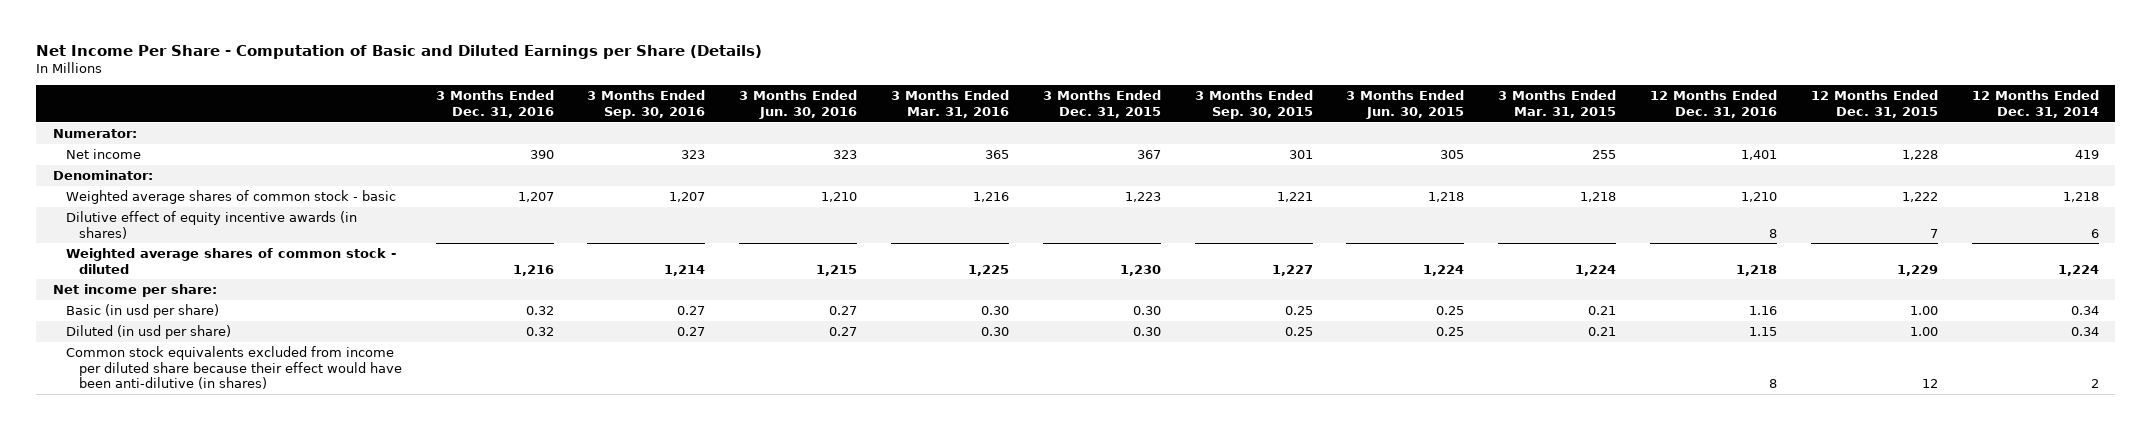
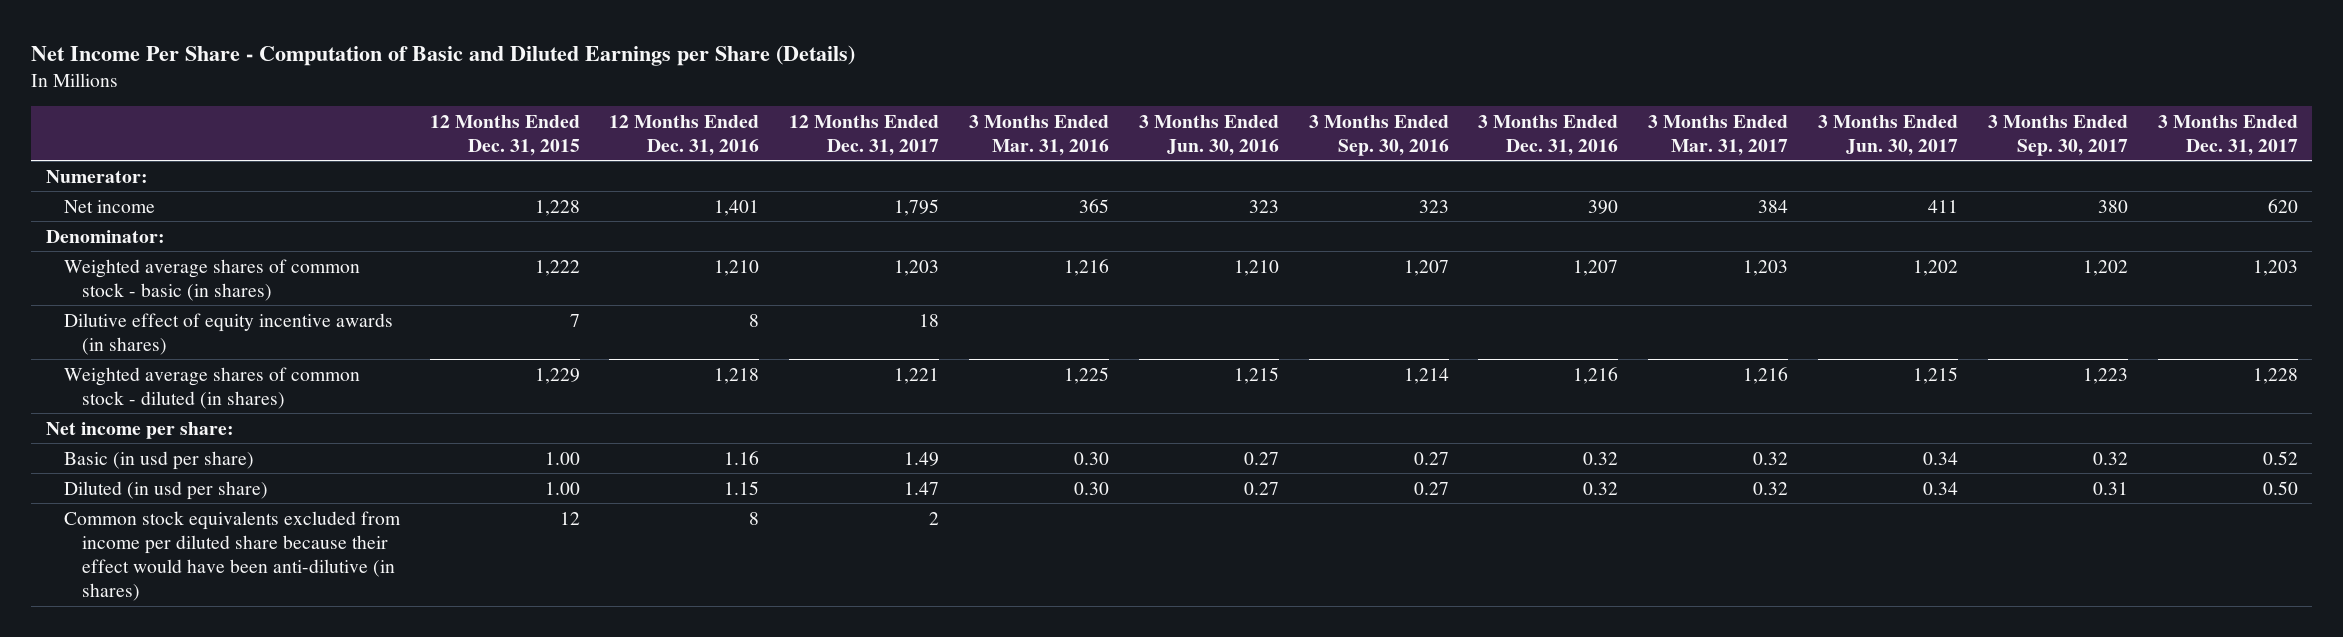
- | 3 Months Ended Dec. 31, 2016 | 3 Months Ended Sep. 30, 2016 | 3 Months Ended Jun. 30, 2016 | 3 Months Ended Mar. 31, 2016 | 3 Months Ended Dec. 31, 2015 | 3 Months Ended Sep. 30, 2015 | 3 Months Ended Jun. 30, 2015 | 3 Months Ended Mar. 31, 2015 | 12 Months Ended Dec. 31, 2016 | 12 Months Ended Dec. 31, 2015 | 12 Months Ended Dec. 31, 2014
+ | 12 Months Ended Dec. 31, 2015 | 12 Months Ended Dec. 31, 2016 | 12 Months Ended Dec. 31, 2017 | 3 Months Ended Mar. 31, 2016 | 3 Months Ended Jun. 30, 2016 | 3 Months Ended Sep. 30, 2016 | 3 Months Ended Dec. 31, 2016 | 3 Months Ended Mar. 31, 2017 | 3 Months Ended Jun. 30, 2017 | 3 Months Ended Sep. 30, 2017 | 3 Months Ended Dec. 31, 2017
- Weighted average shares of common stock - basic | 1,207 | 1,207 | 1,210 | 1,216 | 1,223 | 1,221 | 1,218 | 1,218 | 1,210 | 1,222 | 1,218
+ Weighted average shares of common stock - basic (in shares) | 1,222 | 1,210 | 1,203 | 1,216 | 1,210 | 1,207 | 1,207 | 1,203 | 1,202 | 1,202 | 1,203
- Weighted average shares of common stock - diluted | 1,216 | 1,214 | 1,215 | 1,225 | 1,230 | 1,227 | 1,224 | 1,224 | 1,218 | 1,229 | 1,224
+ Weighted average shares of common stock - diluted (in shares) | 1,229 | 1,218 | 1,221 | 1,225 | 1,215 | 1,214 | 1,216 | 1,216 | 1,215 | 1,223 | 1,228

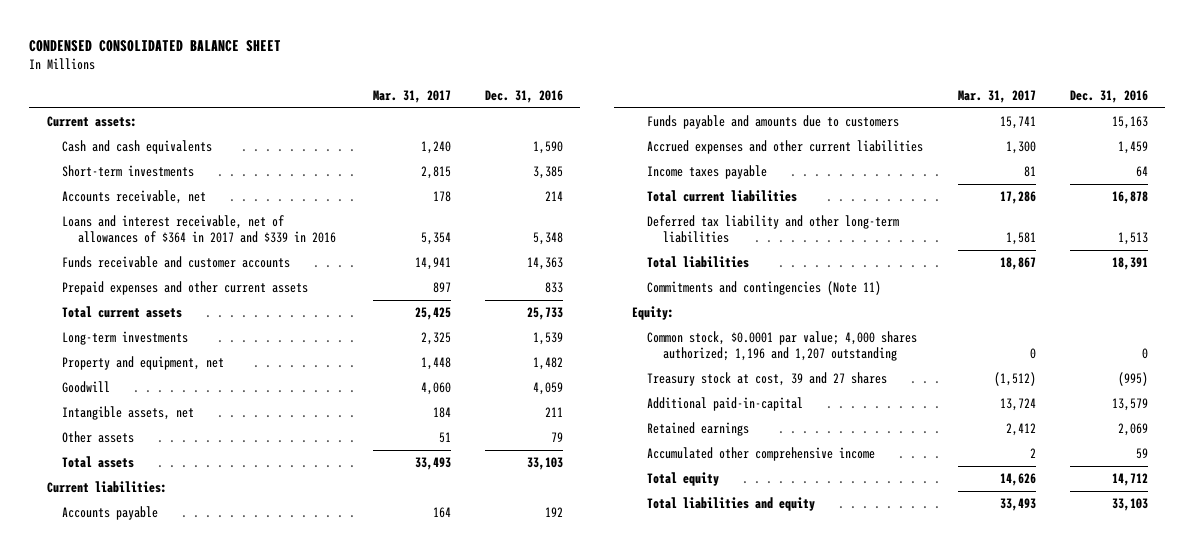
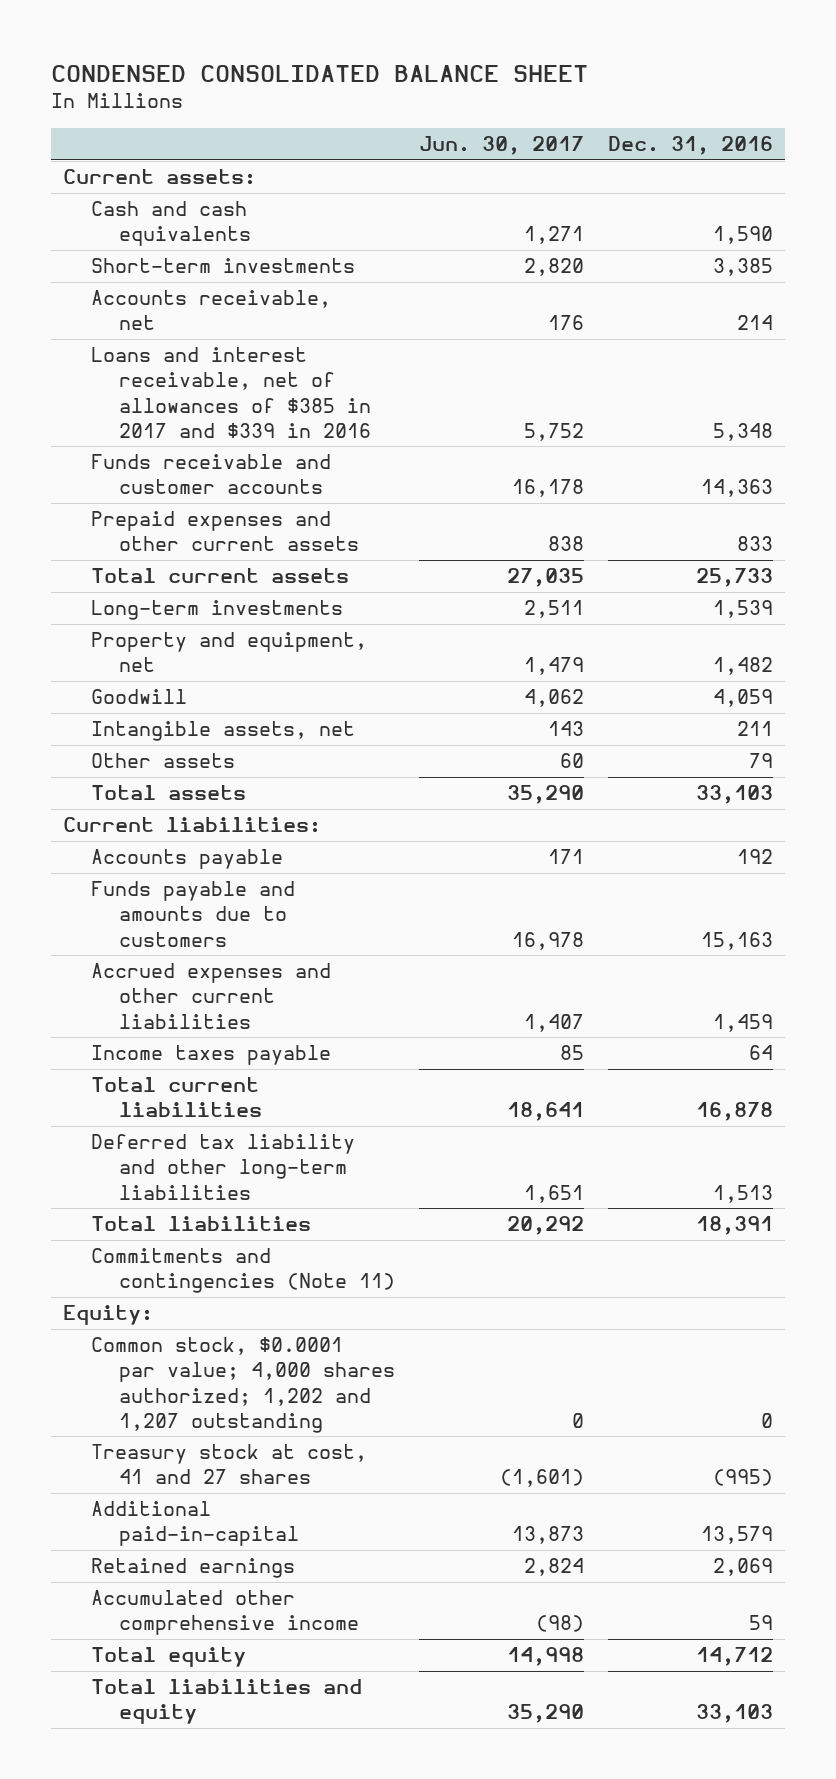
- | Mar. 31, 2017 | Dec. 31, 2016
+ | Jun. 30, 2017 | Dec. 31, 2016
- Loans and interest receivable, net of allowances of $364 in 2017 and $339 in 2016 | 5,354 | 5,348
+ Loans and interest receivable, net of allowances of $385 in 2017 and $339 in 2016 | 5,752 | 5,348
- Common stock, $0.0001 par value; 4,000 shares authorized; 1,196 and 1,207 outstanding | 0 | 0
- Treasury stock at cost, 39 and 27 shares | (1,512) | (995)
+ Common stock, $0.0001 par value; 4,000 shares authorized; 1,202 and 1,207 outstanding | 0 | 0
+ Treasury stock at cost, 41 and 27 shares | (1,601) | (995)

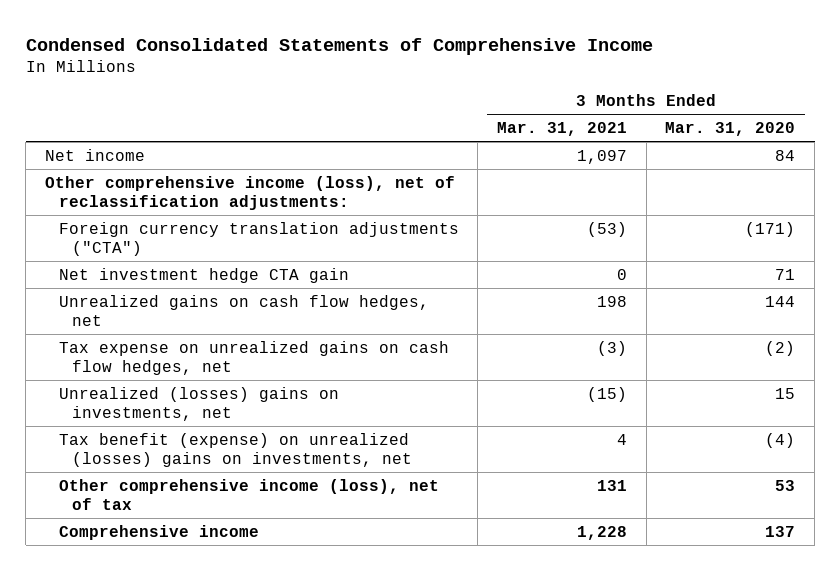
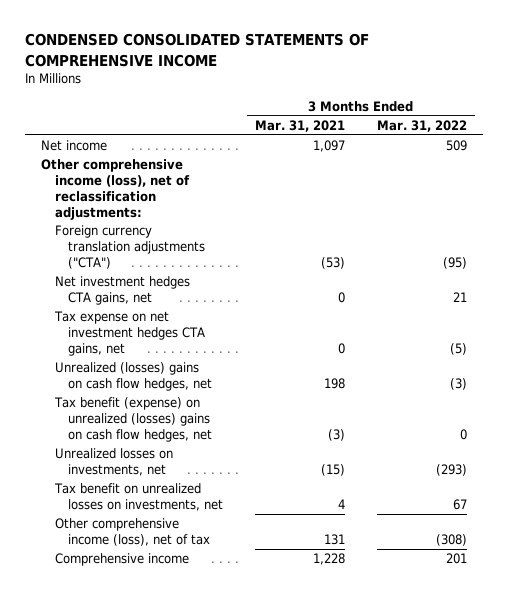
- Condensed Consolidated Statements of Comprehensive Income
+ CONDENSED CONSOLIDATED STATEMENTS OF COMPREHENSIVE INCOME
- | 3 Months Ended Mar. 31, 2021 | 3 Months Ended Mar. 31, 2020
+ | 3 Months Ended Mar. 31, 2021 | 3 Months Ended Mar. 31, 2022
- Net investment hedge CTA gain | 0 | 71
- Unrealized gains on cash flow hedges, net | 198 | 144
- Tax expense on unrealized gains on cash flow hedges, net | (3) | (2)
- Unrealized (losses) gains on investments, net | (15) | 15
- Tax benefit (expense) on unrealized (losses) gains on investments, net | 4 | (4)
+ Net investment hedges CTA gains, net | 0 | 21
+ Tax expense on net investment hedges CTA gains, net | 0 | (5)
+ Unrealized (losses) gains on cash flow hedges, net | 198 | (3)
+ Tax benefit (expense) on unrealized (losses) gains on cash flow hedges, net | (3) | 0
+ Unrealized losses on investments, net | (15) | (293)
+ Tax benefit on unrealized losses on investments, net | 4 | 67

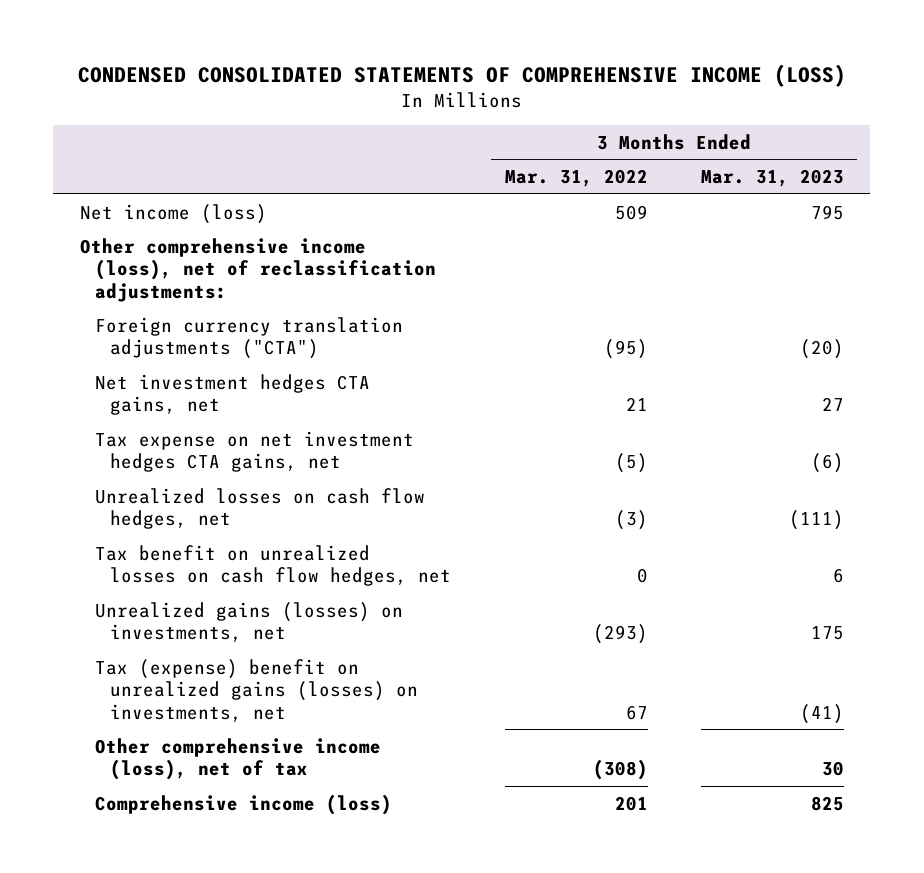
- CONDENSED CONSOLIDATED STATEMENTS OF COMPREHENSIVE INCOME
+ CONDENSED CONSOLIDATED STATEMENTS OF COMPREHENSIVE INCOME (LOSS)
- | 3 Months Ended Mar. 31, 2021 | 3 Months Ended Mar. 31, 2022
+ | 3 Months Ended Mar. 31, 2022 | 3 Months Ended Mar. 31, 2023
- Net income | 1,097 | 509
+ Net income (loss) | 509 | 795
- Unrealized (losses) gains on cash flow hedges, net | 198 | (3)
- Tax benefit (expense) on unrealized (losses) gains on cash flow hedges, net | (3) | 0
- Unrealized losses on investments, net | (15) | (293)
- Tax benefit on unrealized losses on investments, net | 4 | 67
+ Unrealized losses on cash flow hedges, net | (3) | (111)
+ Tax benefit on unrealized losses on cash flow hedges, net | 0 | 6
+ Unrealized gains (losses) on investments, net | (293) | 175
+ Tax (expense) benefit on unrealized gains (losses) on investments, net | 67 | (41)
- Comprehensive income | 1,228 | 201
+ Comprehensive income (loss) | 201 | 825

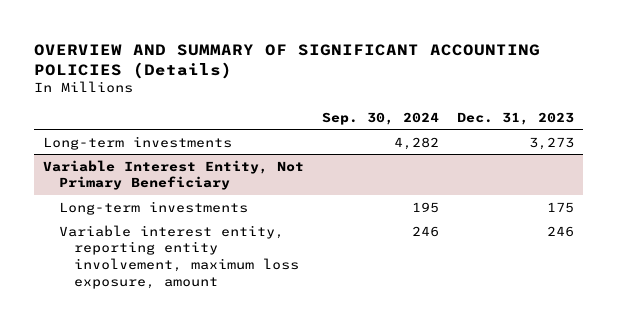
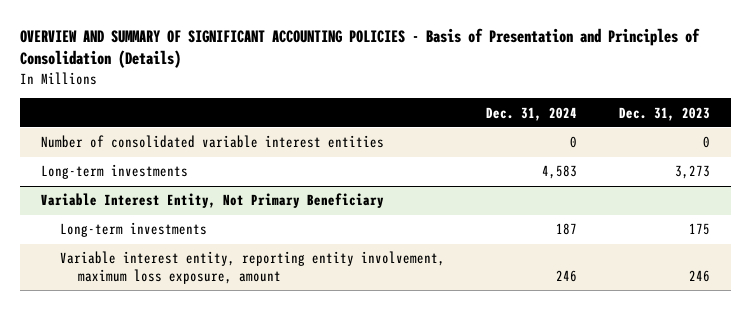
- OVERVIEW AND SUMMARY OF SIGNIFICANT ACCOUNTING POLICIES (Details)
+ OVERVIEW AND SUMMARY OF SIGNIFICANT ACCOUNTING POLICIES - Basis of Presentation and Principles of Consolidation (Details)
- | Sep. 30, 2024 | Dec. 31, 2023
+ | Dec. 31, 2024 | Dec. 31, 2023
+ Number of consolidated variable interest entities | 0 | 0

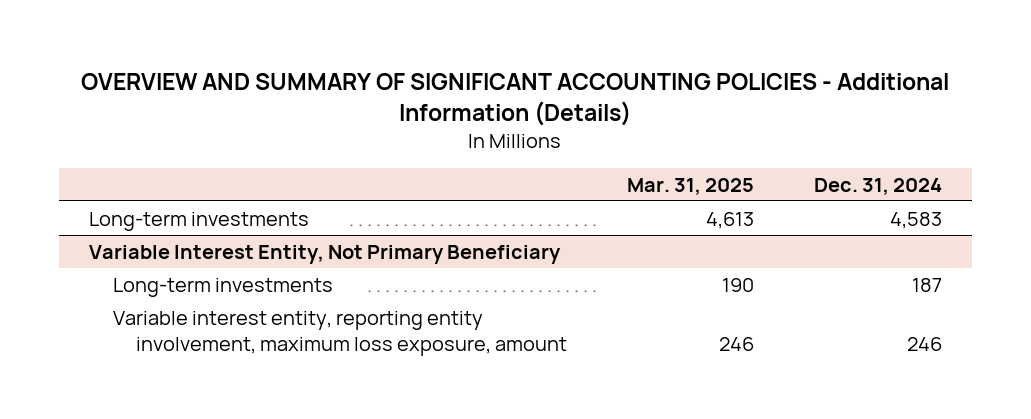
- OVERVIEW AND SUMMARY OF SIGNIFICANT ACCOUNTING POLICIES - Basis of Presentation and Principles of Consolidation (Details)
+ OVERVIEW AND SUMMARY OF SIGNIFICANT ACCOUNTING POLICIES - Additional Information (Details)
- | Dec. 31, 2024 | Dec. 31, 2023
+ | Mar. 31, 2025 | Dec. 31, 2024
- Number of consolidated variable interest entities | 0 | 0

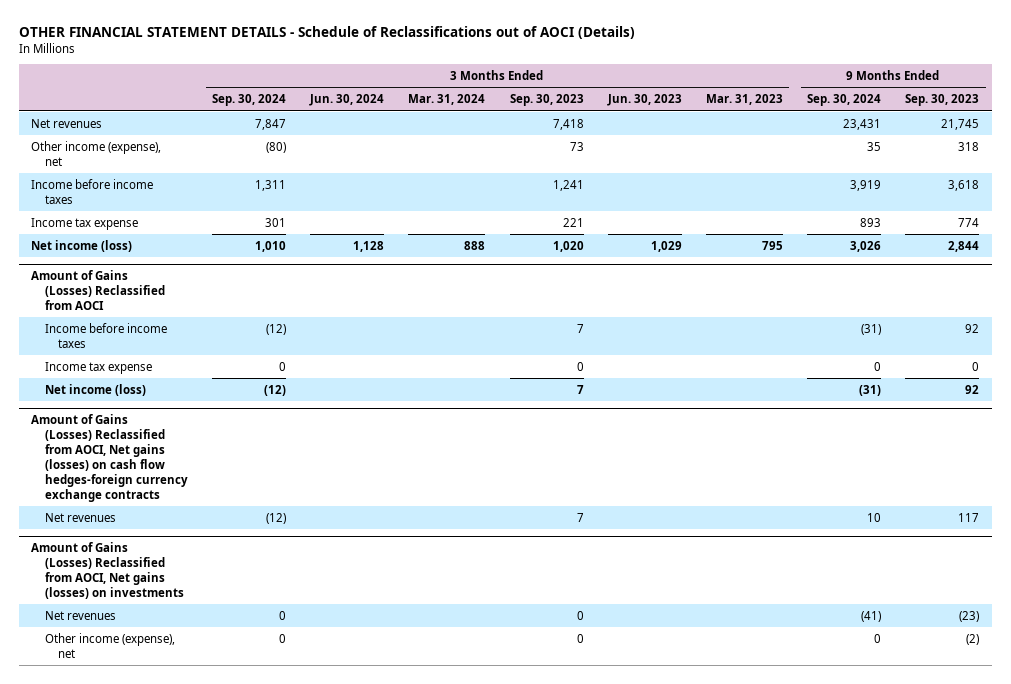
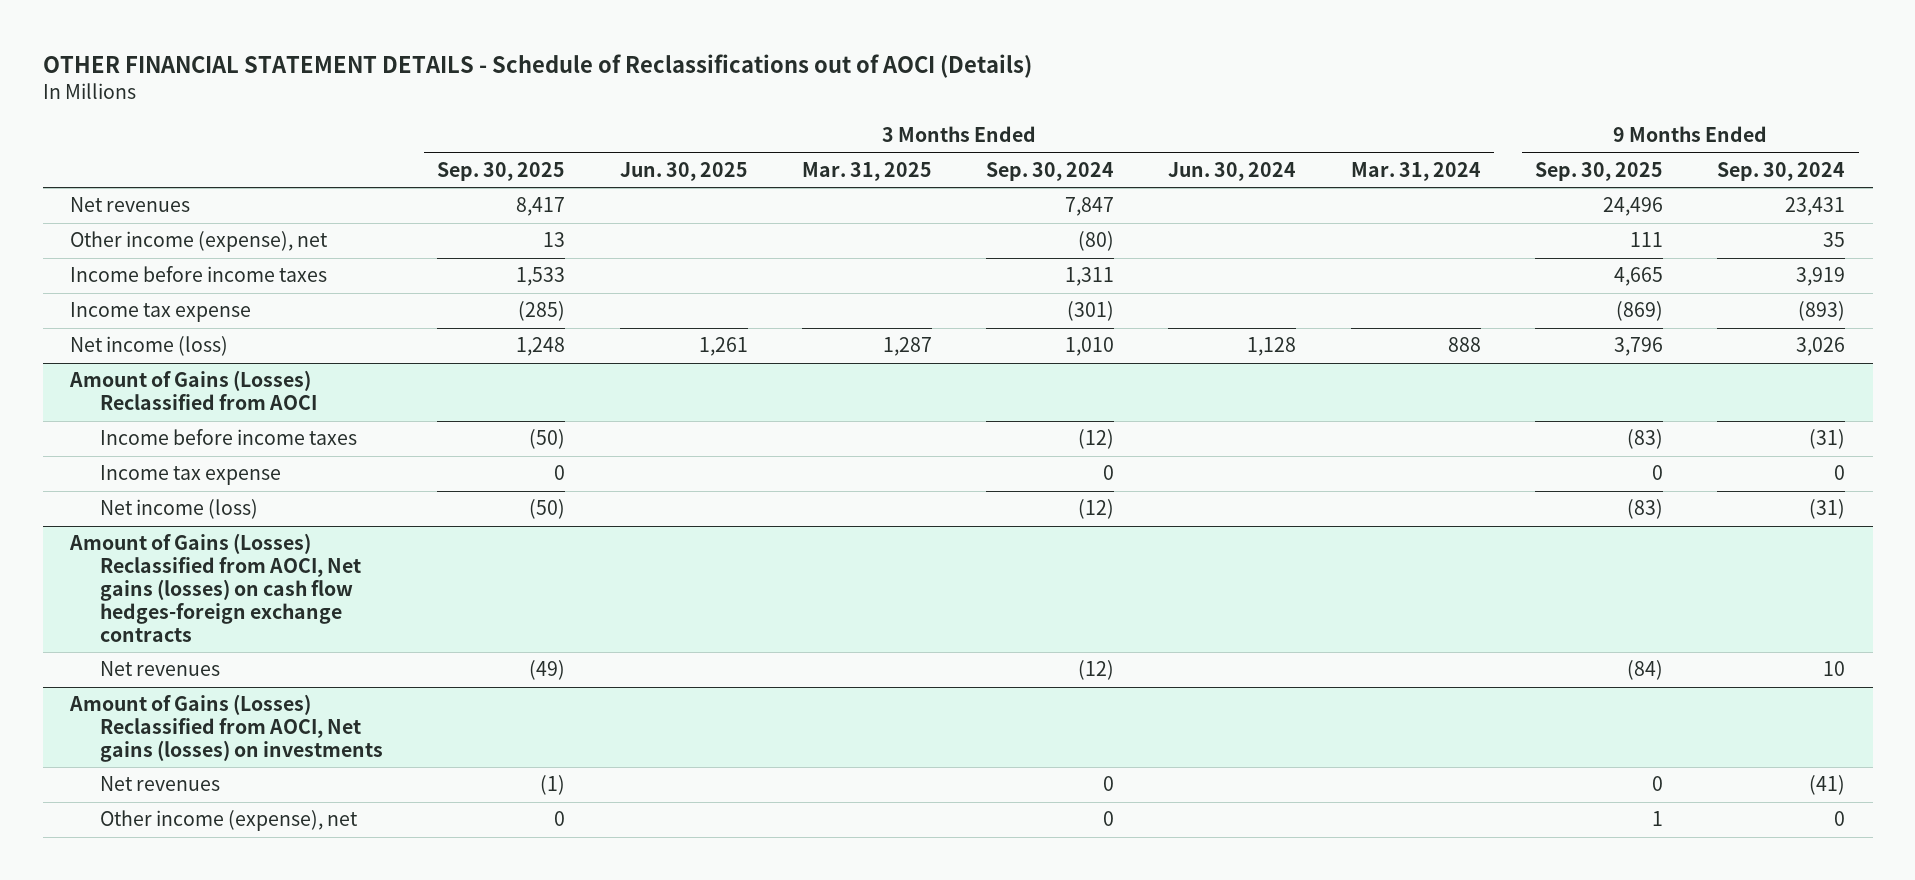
- | 3 Months Ended Sep. 30, 2024 | 3 Months Ended Jun. 30, 2024 | 3 Months Ended Mar. 31, 2024 | 3 Months Ended Sep. 30, 2023 | 3 Months Ended Jun. 30, 2023 | 3 Months Ended Mar. 31, 2023 | 9 Months Ended Sep. 30, 2024 | 9 Months Ended Sep. 30, 2023
+ | 3 Months Ended Sep. 30, 2025 | 3 Months Ended Jun. 30, 2025 | 3 Months Ended Mar. 31, 2025 | 3 Months Ended Sep. 30, 2024 | 3 Months Ended Jun. 30, 2024 | 3 Months Ended Mar. 31, 2024 | 9 Months Ended Sep. 30, 2025 | 9 Months Ended Sep. 30, 2024
- Income tax expense | 301 | | | 221 | | | 893 | 774
+ Income tax expense | (285) | | | (301) | | | (869) | (893)
- Amount of Gains (Losses) Reclassified from AOCI, Net gains (losses) on cash flow hedges-foreign currency exchange contracts
+ Amount of Gains (Losses) Reclassified from AOCI, Net gains (losses) on cash flow hedges-foreign exchange contracts

